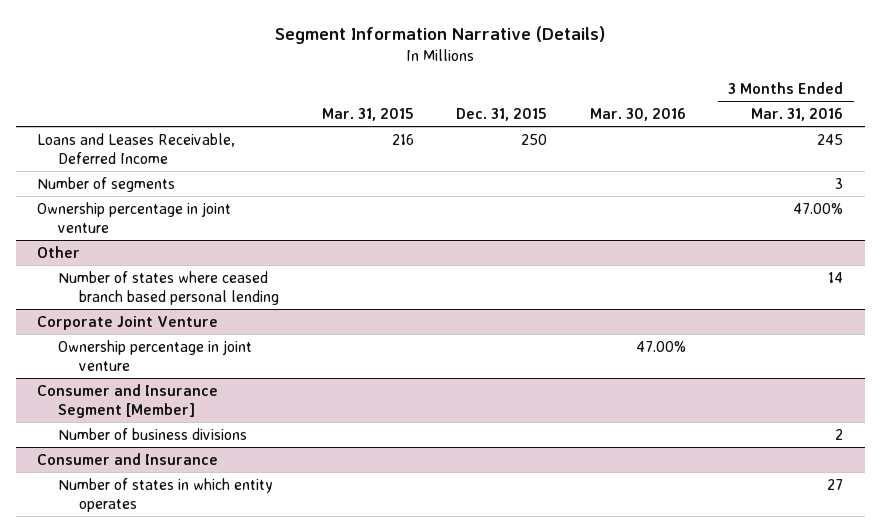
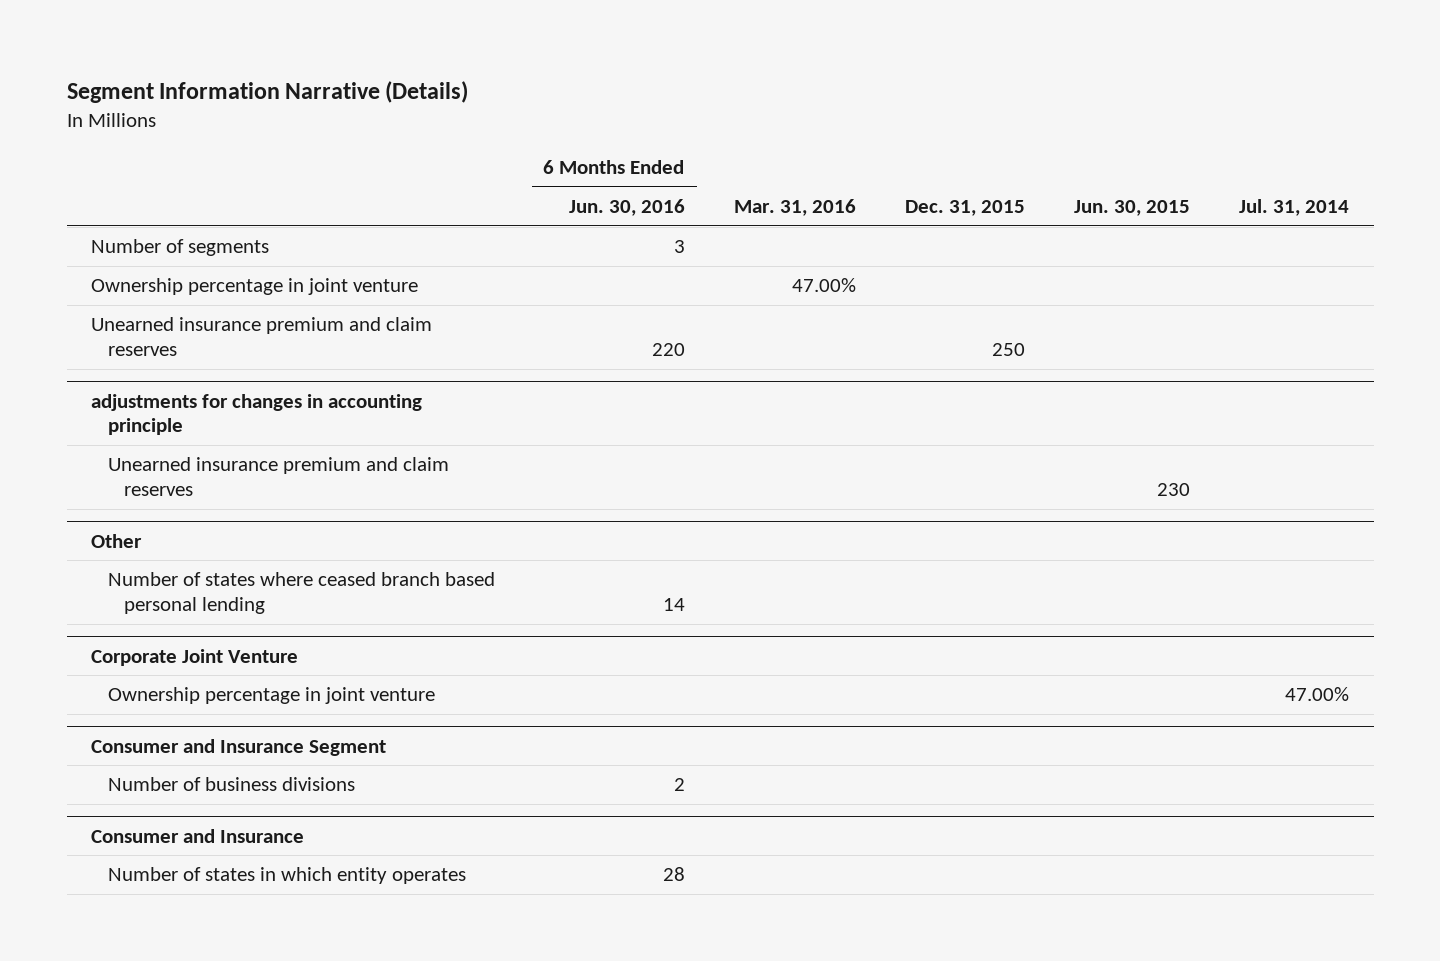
- | Mar. 31, 2015 | Dec. 31, 2015 | Mar. 30, 2016 | 3 Months Ended Mar. 31, 2016
+ | 6 Months Ended Jun. 30, 2016 | Mar. 31, 2016 | Dec. 31, 2015 | Jun. 30, 2015 | Jul. 31, 2014
- Loans and Leases Receivable, Deferred Income | 216 | 250 | | 245
+ Unearned insurance premium and claim reserves | 220 | | 250 | |
+ adjustments for changes in accounting principle
+ Unearned insurance premium and claim reserves | | | | 230 |
- Consumer and Insurance Segment [Member]
+ Consumer and Insurance Segment

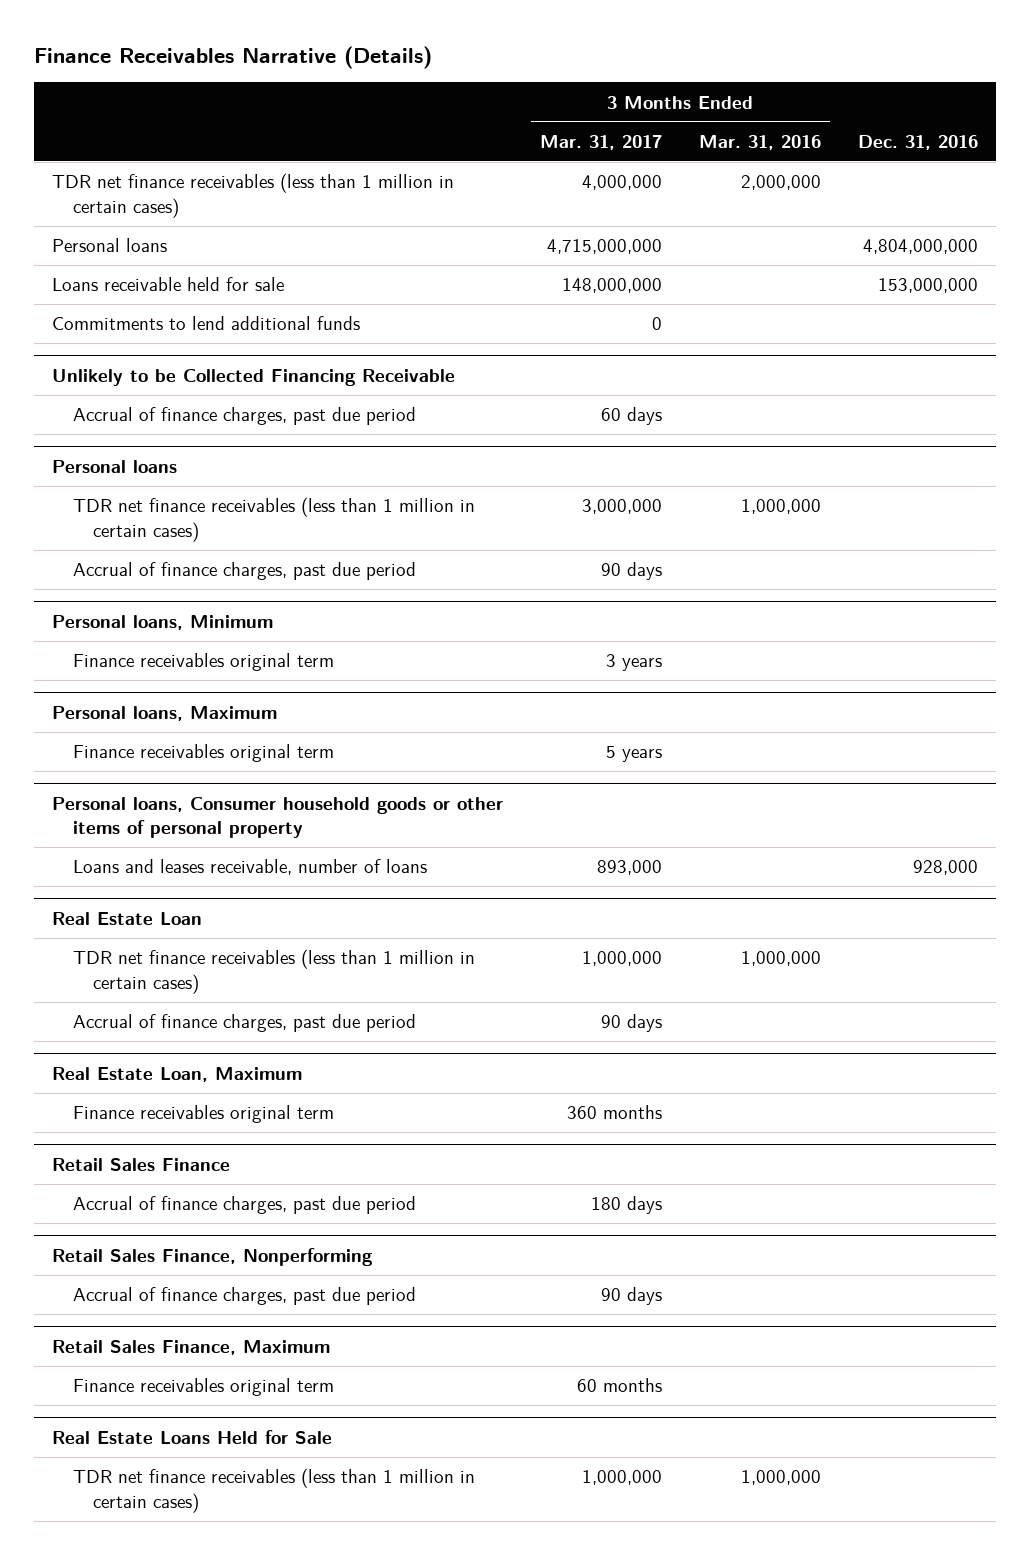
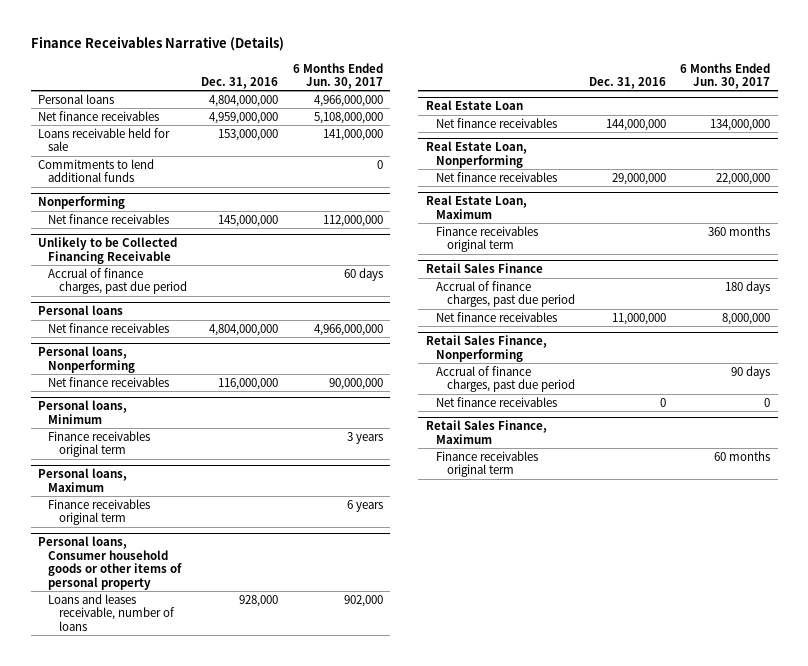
- | 3 Months Ended Mar. 31, 2017 | 3 Months Ended Mar. 31, 2016 | Dec. 31, 2016
+ | Dec. 31, 2016 | 6 Months Ended Jun. 30, 2017
- TDR net finance receivables (less than 1 million in certain cases) | 4,000,000 | 2,000,000 |
+ Net finance receivables | 4,959,000,000 | 5,108,000,000
+ Nonperforming
+ Net finance receivables | 145,000,000 | 112,000,000
@ Personal loans
- TDR net finance receivables (less than 1 million in certain cases) | 3,000,000 | 1,000,000 |
- Accrual of finance charges, past due period | 90 days | |
+ Net finance receivables | 4,804,000,000 | 4,966,000,000
+ Personal loans, Nonperforming
+ Net finance receivables | 116,000,000 | 90,000,000
@ Real Estate Loan
- TDR net finance receivables (less than 1 million in certain cases) | 1,000,000 | 1,000,000 |
- Accrual of finance charges, past due period | 90 days | |
+ Net finance receivables | 144,000,000 | 134,000,000
+ Real Estate Loan, Nonperforming
+ Net finance receivables | 29,000,000 | 22,000,000
@ Retail Sales Finance
+ Net finance receivables | 11,000,000 | 8,000,000
@ Retail Sales Finance, Nonperforming
+ Net finance receivables | 0 | 0
- Real Estate Loans Held for Sale
- TDR net finance receivables (less than 1 million in certain cases) | 1,000,000 | 1,000,000 |

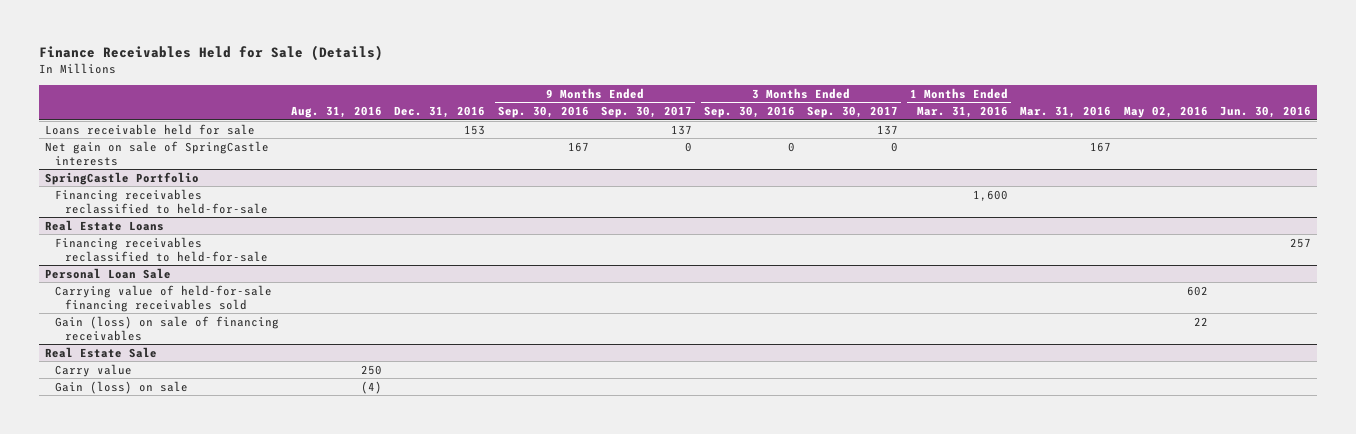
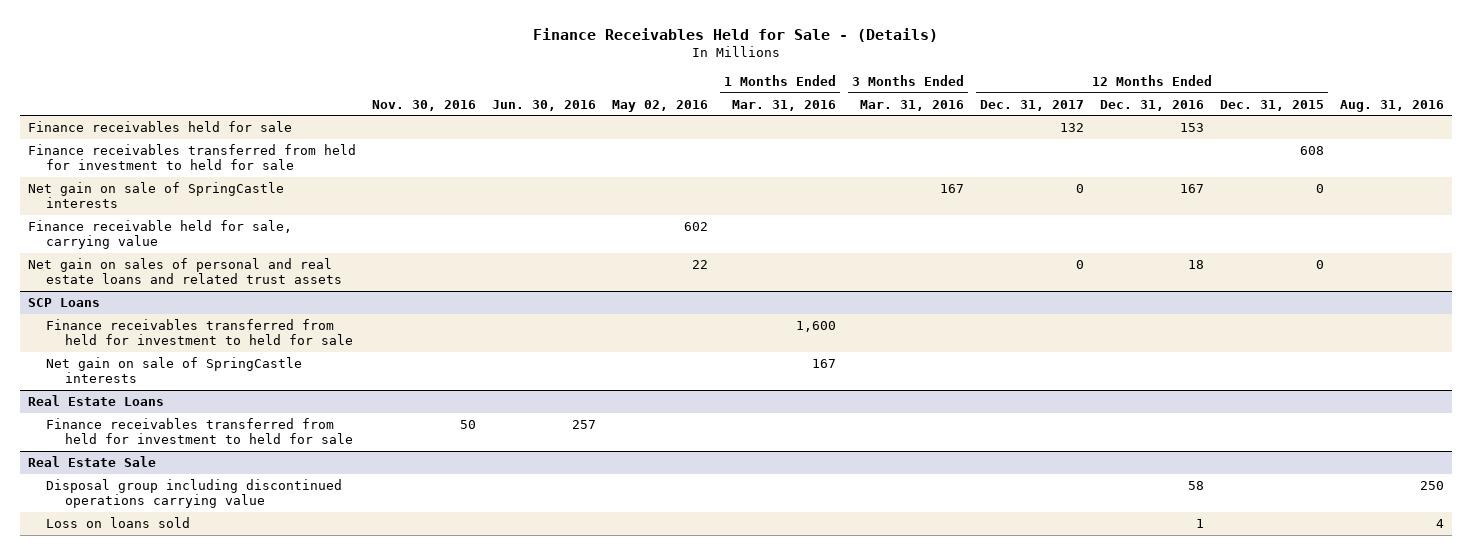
- Finance Receivables Held for Sale (Details)
+ Finance Receivables Held for Sale - (Details)
- | Aug. 31, 2016 | Dec. 31, 2016 | 9 Months Ended Sep. 30, 2016 | 9 Months Ended Sep. 30, 2017 | 3 Months Ended Sep. 30, 2016 | 3 Months Ended Sep. 30, 2017 | 1 Months Ended Mar. 31, 2016 | Mar. 31, 2016 | May 02, 2016 | Jun. 30, 2016
+ | Nov. 30, 2016 | Jun. 30, 2016 | May 02, 2016 | 1 Months Ended Mar. 31, 2016 | 3 Months Ended Mar. 31, 2016 | 12 Months Ended Dec. 31, 2017 | 12 Months Ended Dec. 31, 2016 | 12 Months Ended Dec. 31, 2015 | Aug. 31, 2016
- Loans receivable held for sale | | 153 | | 137 | | 137 | | | |
+ Finance receivables held for sale | | | | | | 132 | 153 | |
+ Finance receivables transferred from held for investment to held for sale | | | | | | | | 608 |
- SpringCastle Portfolio
- Financing receivables reclassified to held-for-sale | | | | | | | 1,600 | | |
+ Finance receivable held for sale, carrying value | | | 602 | | | | | |
+ Net gain on sales of personal and real estate loans and related trust assets | | | 22 | | | 0 | 18 | 0 |
+ SCP Loans
+ Finance receivables transferred from held for investment to held for sale | | | | 1,600 | | | | |
+ Net gain on sale of SpringCastle interests | | | | 167 | | | | |
@ Real Estate Loans
- Financing receivables reclassified to held-for-sale | | | | | | | | | | 257
- Personal Loan Sale
- Carrying value of held-for-sale financing receivables sold | | | | | | | | | 602 |
- Gain (loss) on sale of financing receivables | | | | | | | | | 22 |
@ Real Estate Loans
+ Finance receivables transferred from held for investment to held for sale | 50 | 257 | | | | | | |
@ Real Estate Sale
- Carry value | 250 | | | | | | | | |
- Gain (loss) on sale | (4) | | | | | | | | |
+ Disposal group including discontinued operations carrying value | | | | | | | 58 | | 250
+ Loss on loans sold | | | | | | | 1 | | 4

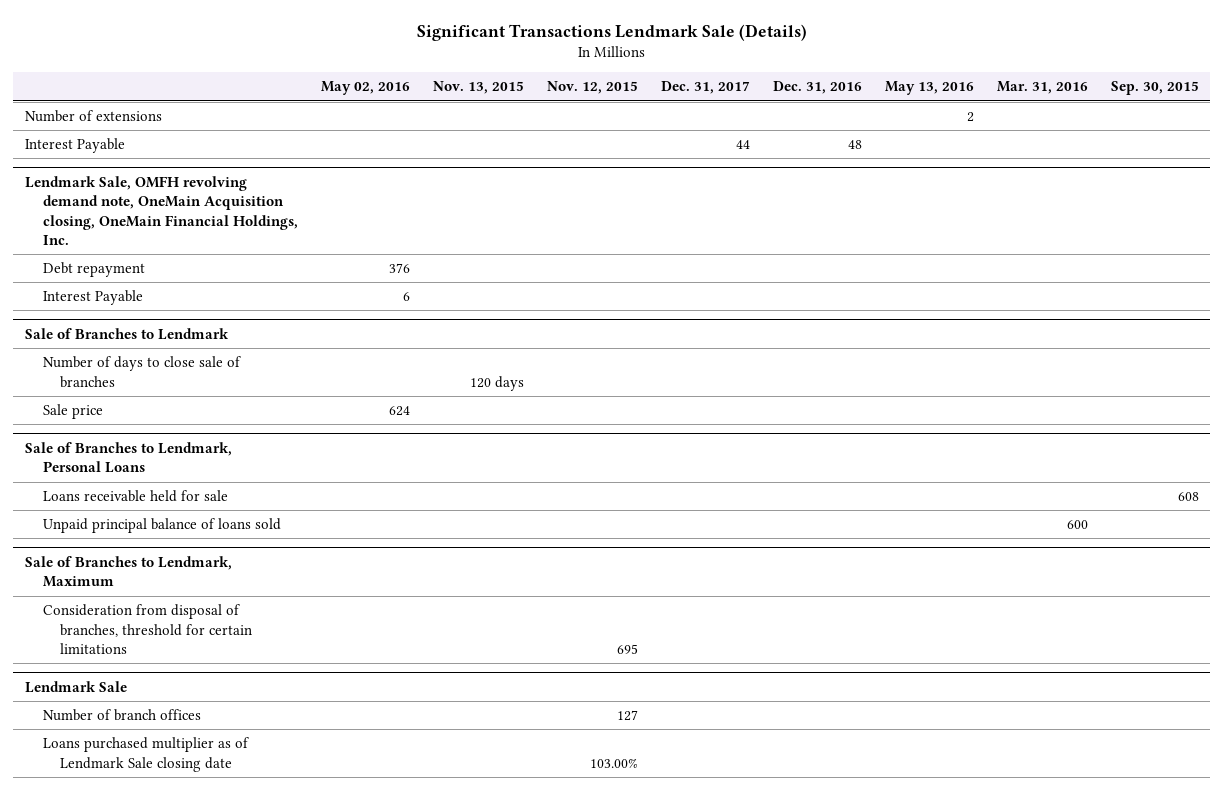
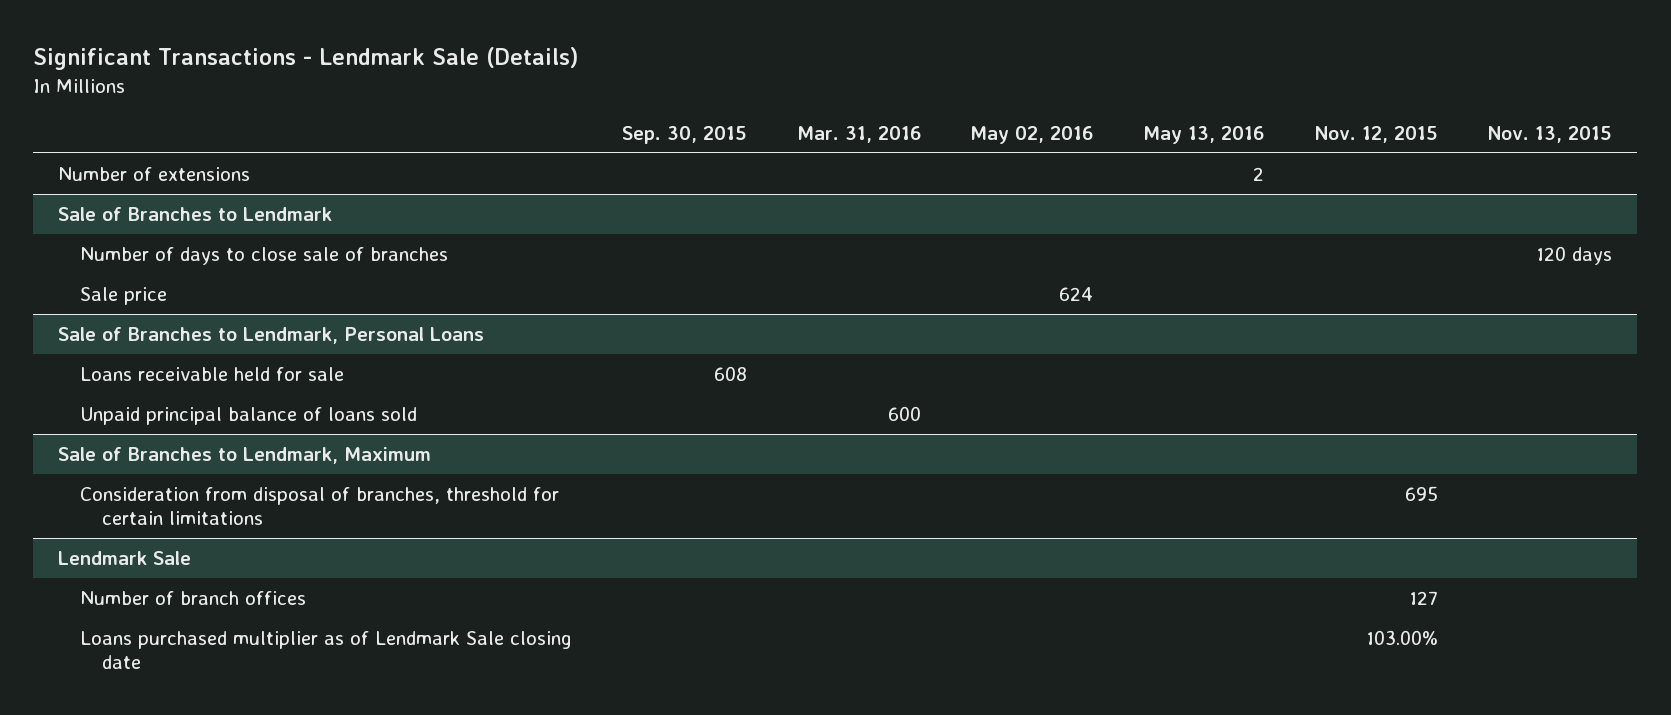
- Significant Transactions Lendmark Sale (Details)
+ Significant Transactions - Lendmark Sale (Details)
- | May 02, 2016 | Nov. 13, 2015 | Nov. 12, 2015 | Dec. 31, 2017 | Dec. 31, 2016 | May 13, 2016 | Mar. 31, 2016 | Sep. 30, 2015
+ | Sep. 30, 2015 | Mar. 31, 2016 | May 02, 2016 | May 13, 2016 | Nov. 12, 2015 | Nov. 13, 2015
- Interest Payable | | | | 44 | 48 | | |
- Lendmark Sale, OMFH revolving demand note, OneMain Acquisition closing, OneMain Financial Holdings, Inc.
- Debt repayment | 376 | | | | | | |
- Interest Payable | 6 | | | | | | |

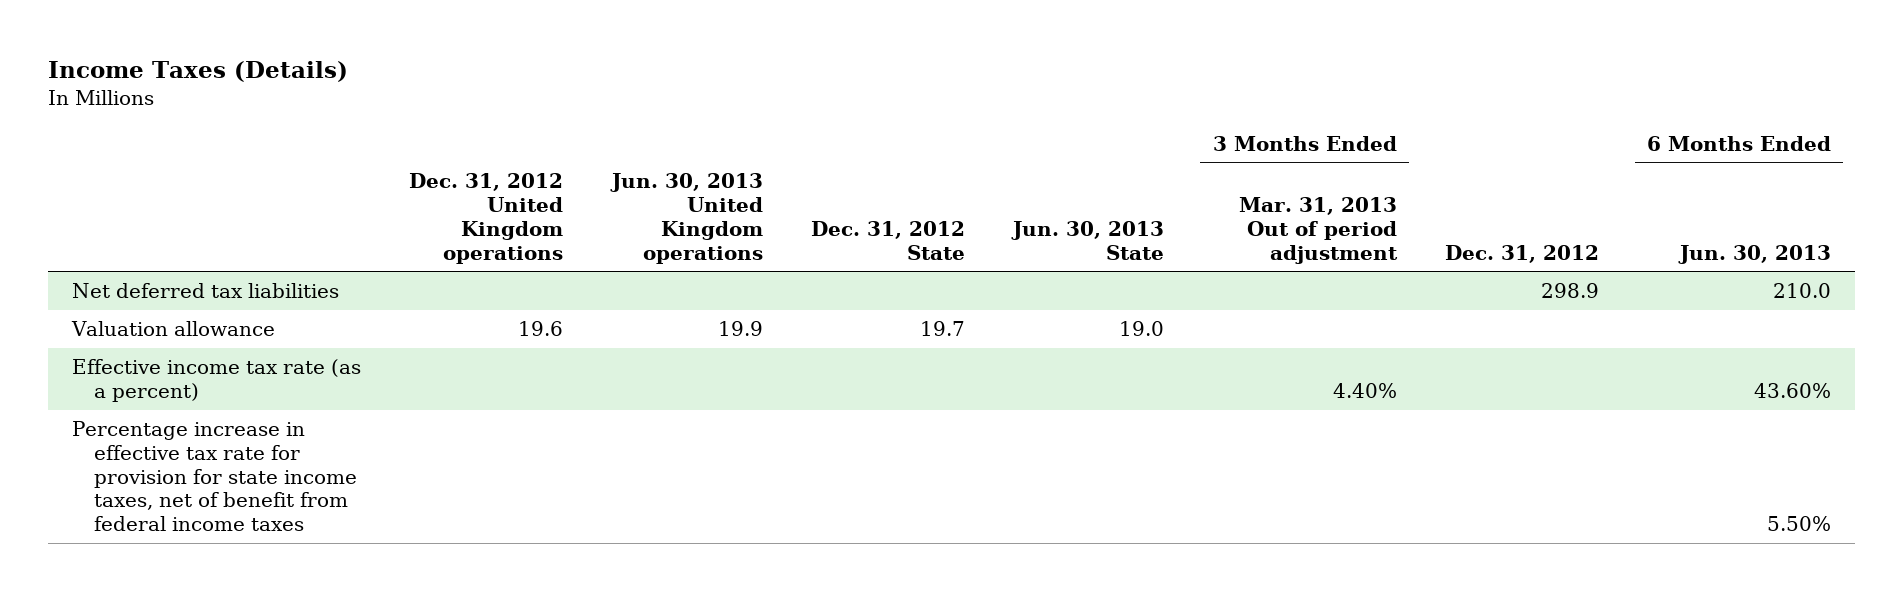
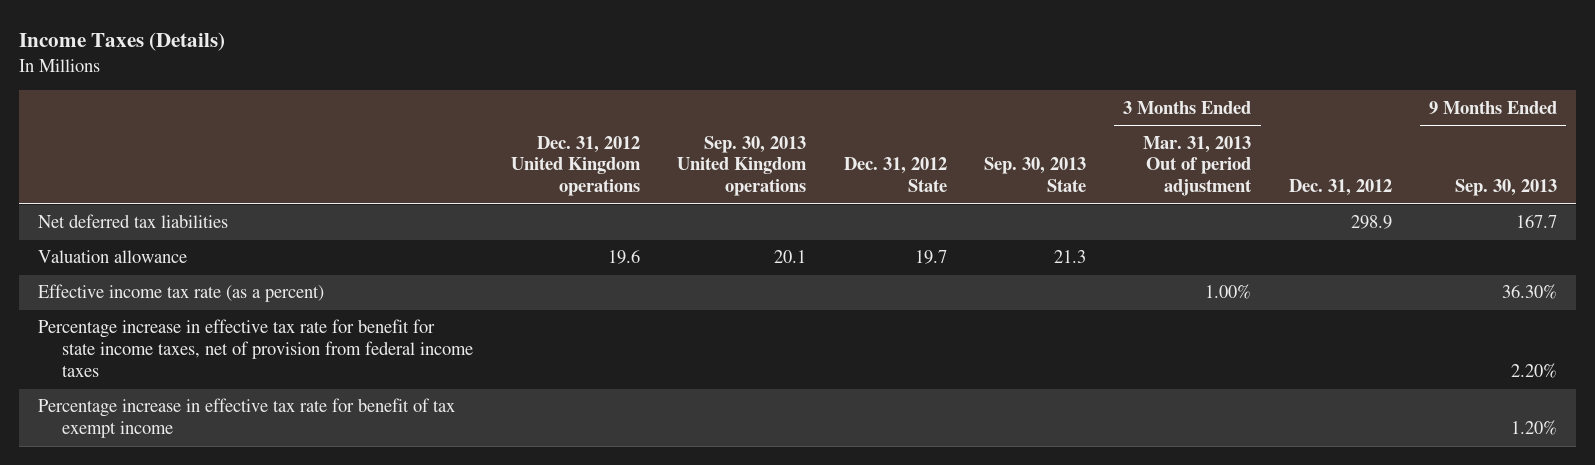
- | Dec. 31, 2012 United Kingdom operations | Jun. 30, 2013 United Kingdom operations | Dec. 31, 2012 State | Jun. 30, 2013 State | 3 Months Ended Mar. 31, 2013 Out of period adjustment | Dec. 31, 2012 | 6 Months Ended Jun. 30, 2013
+ | Dec. 31, 2012 United Kingdom operations | Sep. 30, 2013 United Kingdom operations | Dec. 31, 2012 State | Sep. 30, 2013 State | 3 Months Ended Mar. 31, 2013 Out of period adjustment | Dec. 31, 2012 | 9 Months Ended Sep. 30, 2013
- Effective income tax rate (as a percent) | | | | | 4.40% | | 43.60%
- Percentage increase in effective tax rate for provision for state income taxes, net of benefit from federal income taxes | | | | | | | 5.50%
+ Effective income tax rate (as a percent) | | | | | 1.00% | | 36.30%
+ Percentage increase in effective tax rate for benefit for state income taxes, net of provision from federal income taxes | | | | | | | 2.20%
+ Percentage increase in effective tax rate for benefit of tax exempt income | | | | | | | 1.20%

